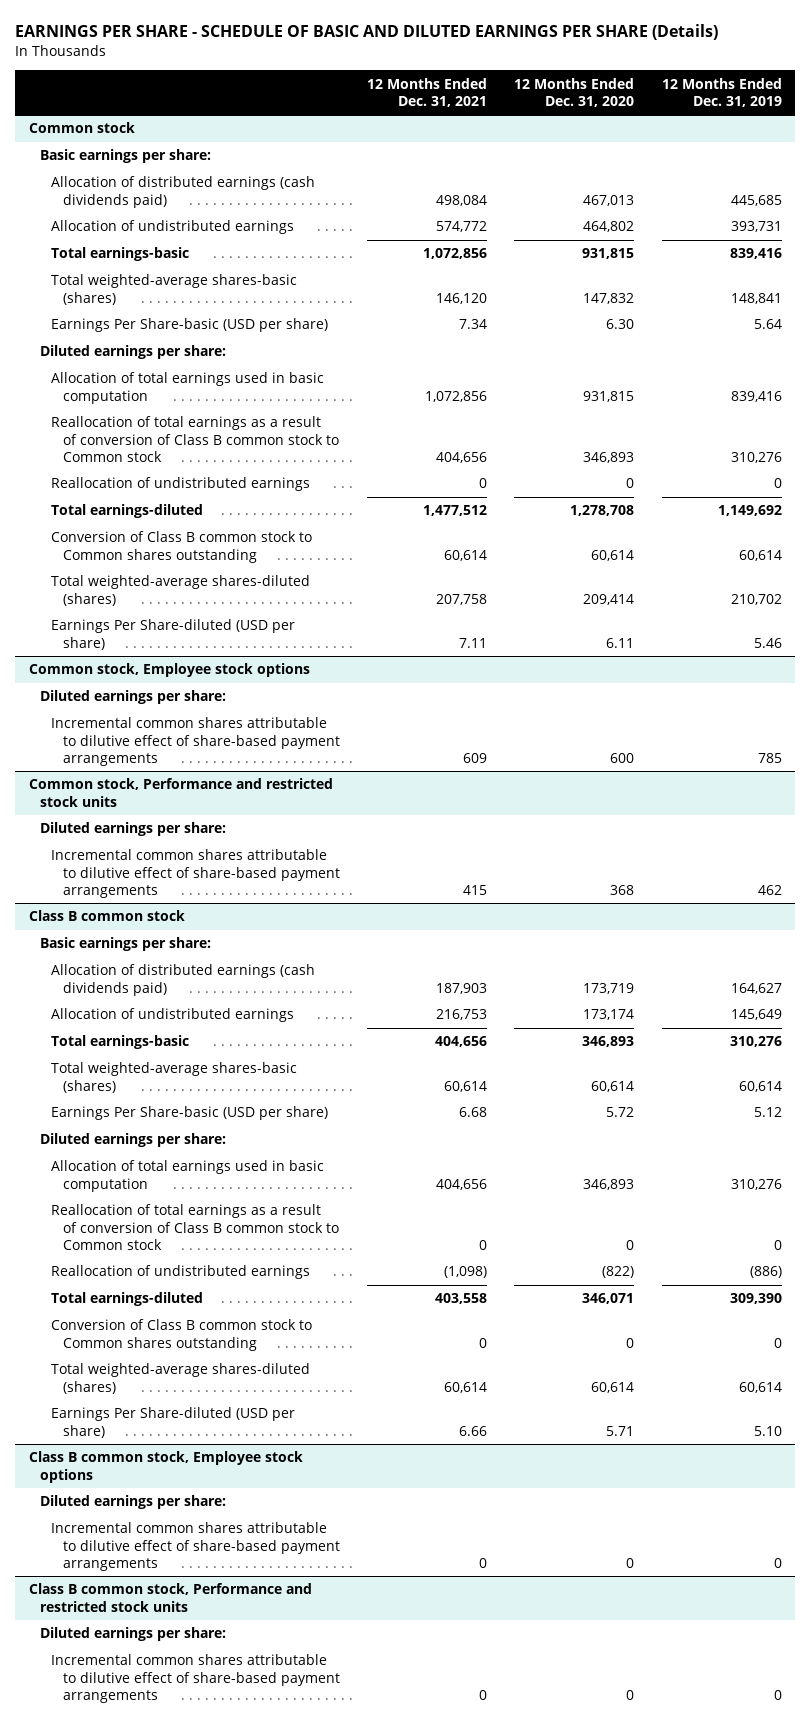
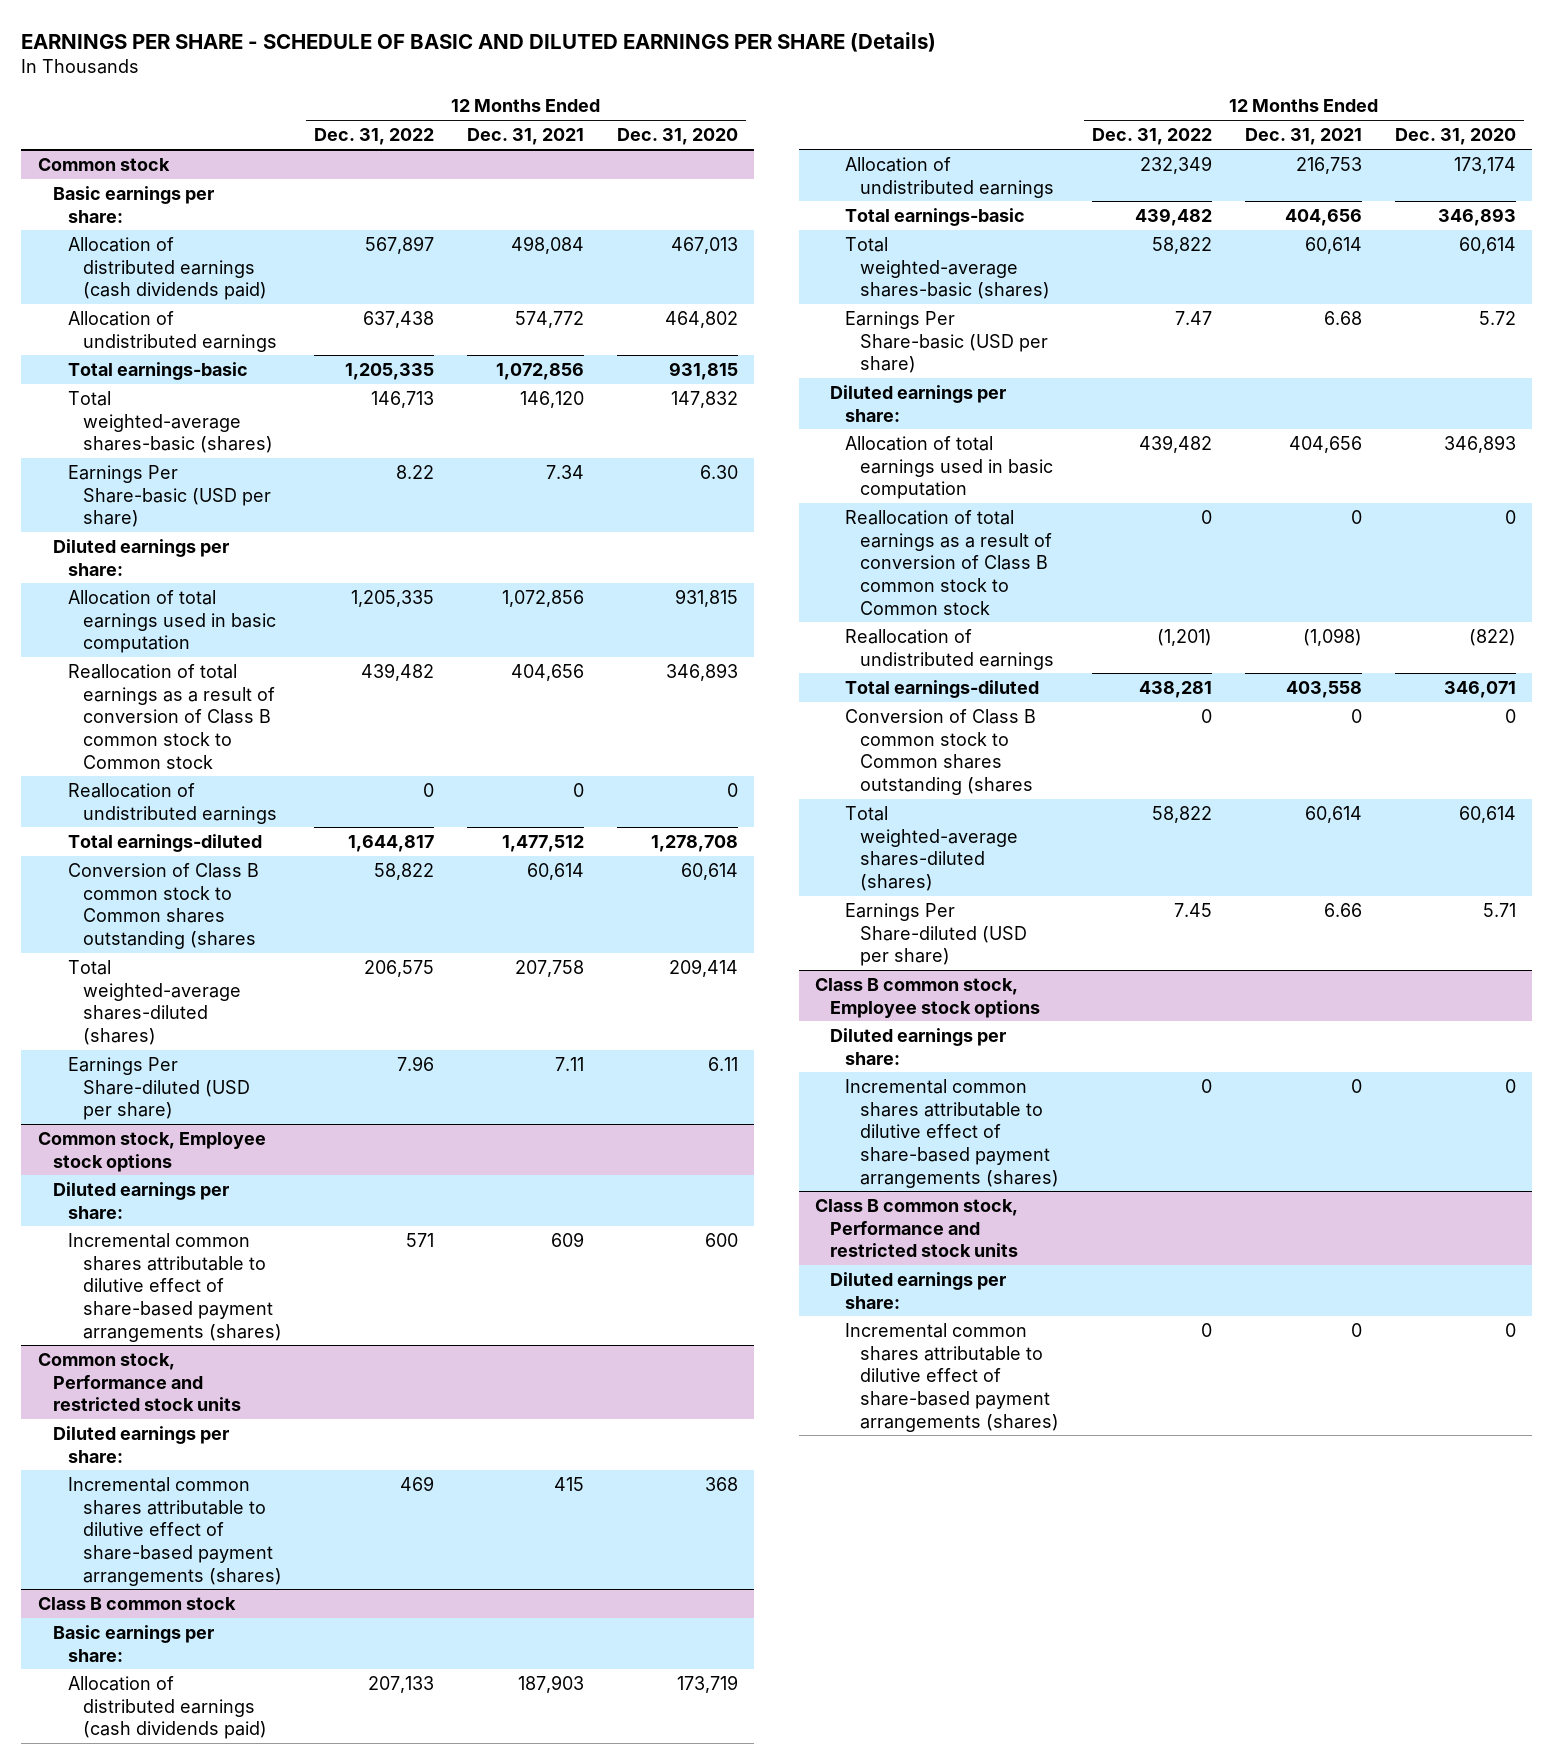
- | 12 Months Ended Dec. 31, 2021 | 12 Months Ended Dec. 31, 2020 | 12 Months Ended Dec. 31, 2019
+ | 12 Months Ended Dec. 31, 2022 | 12 Months Ended Dec. 31, 2021 | 12 Months Ended Dec. 31, 2020
@ Common stock
- Conversion of Class B common stock to Common shares outstanding | 60,614 | 60,614 | 60,614
+ Conversion of Class B common stock to Common shares outstanding (shares | 58,822 | 60,614 | 60,614
@ Common stock, Employee stock options
- Incremental common shares attributable to dilutive effect of share-based payment arrangements | 609 | 600 | 785
+ Incremental common shares attributable to dilutive effect of share-based payment arrangements (shares) | 571 | 609 | 600
@ Common stock, Performance and restricted stock units
- Incremental common shares attributable to dilutive effect of share-based payment arrangements | 415 | 368 | 462
+ Incremental common shares attributable to dilutive effect of share-based payment arrangements (shares) | 469 | 415 | 368
@ Class B common stock
- Conversion of Class B common stock to Common shares outstanding | 0 | 0 | 0
+ Conversion of Class B common stock to Common shares outstanding (shares | 0 | 0 | 0
@ Class B common stock, Employee stock options
- Incremental common shares attributable to dilutive effect of share-based payment arrangements | 0 | 0 | 0
+ Incremental common shares attributable to dilutive effect of share-based payment arrangements (shares) | 0 | 0 | 0
@ Class B common stock, Performance and restricted stock units
- Incremental common shares attributable to dilutive effect of share-based payment arrangements | 0 | 0 | 0
+ Incremental common shares attributable to dilutive effect of share-based payment arrangements (shares) | 0 | 0 | 0

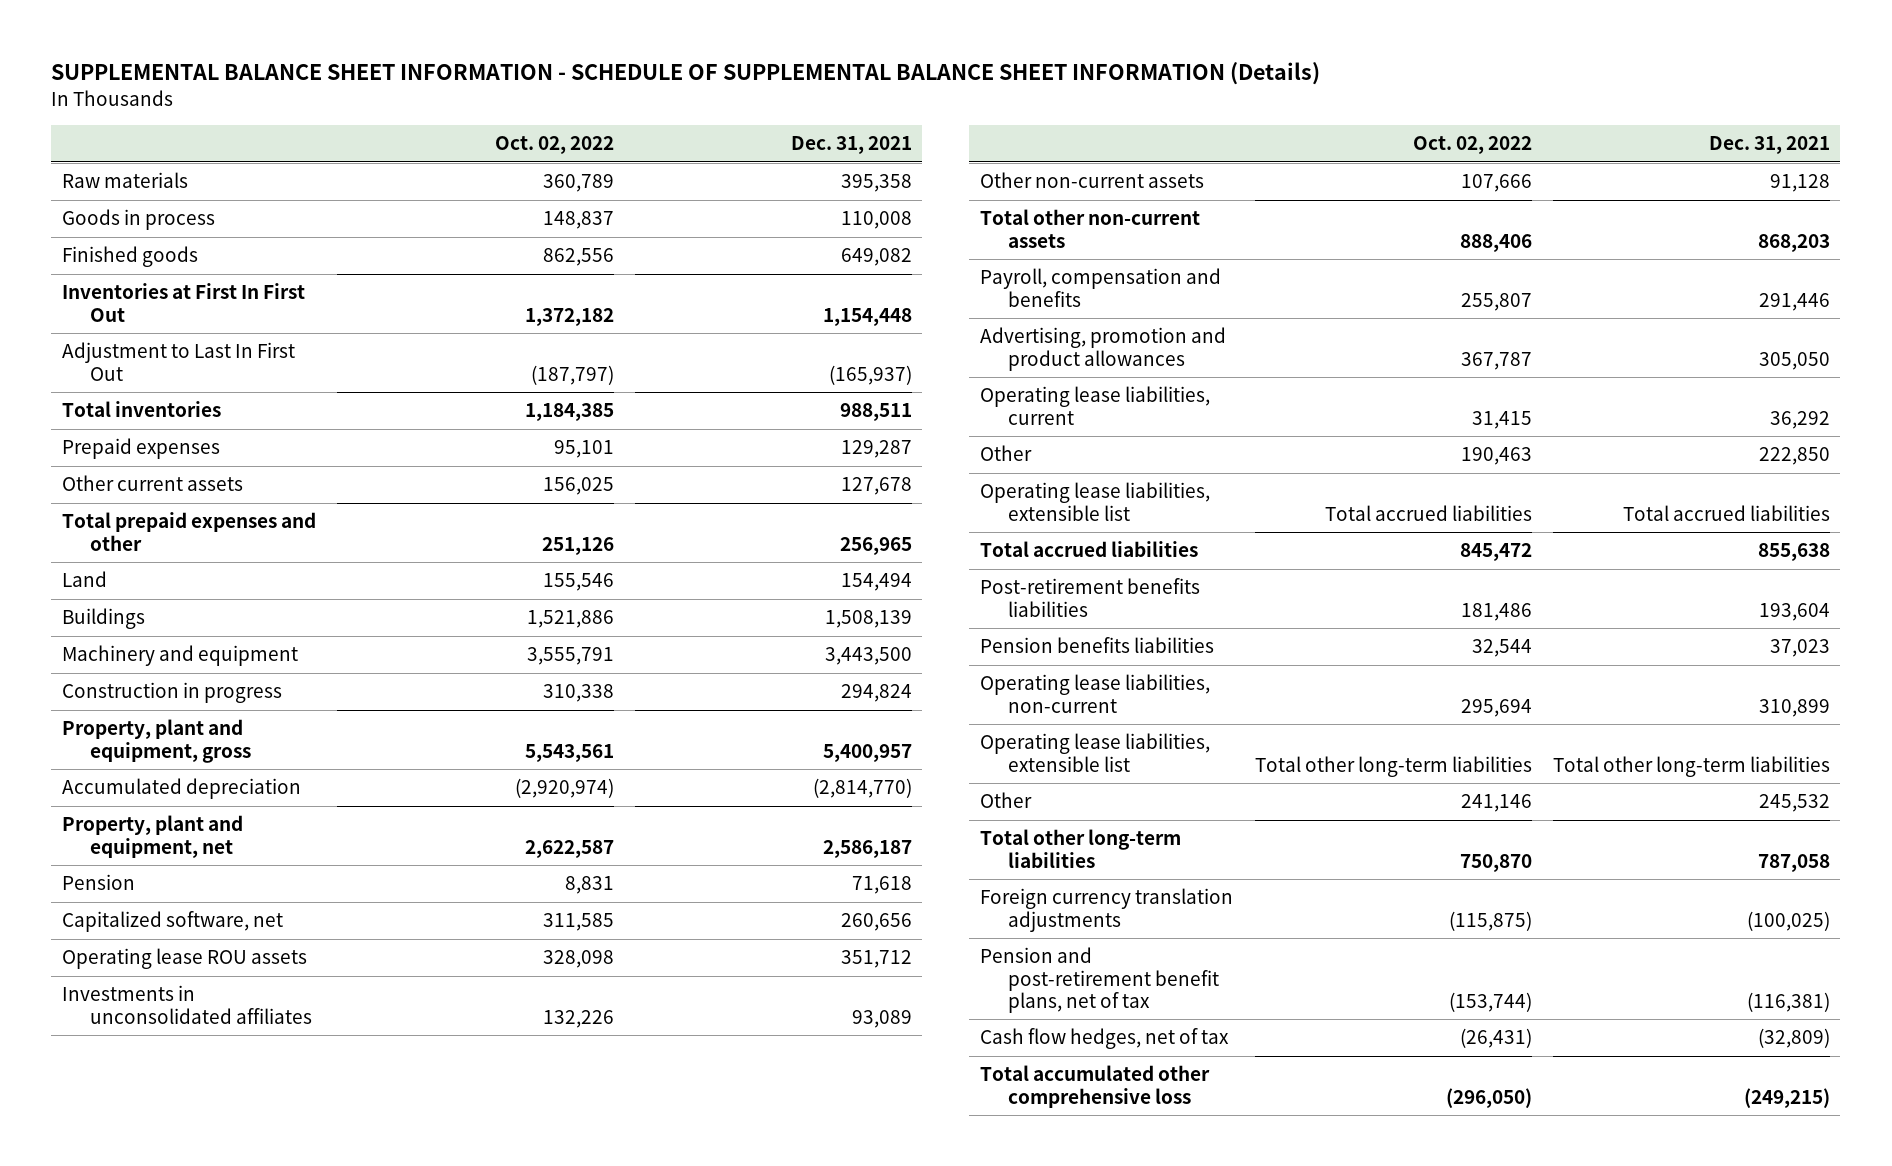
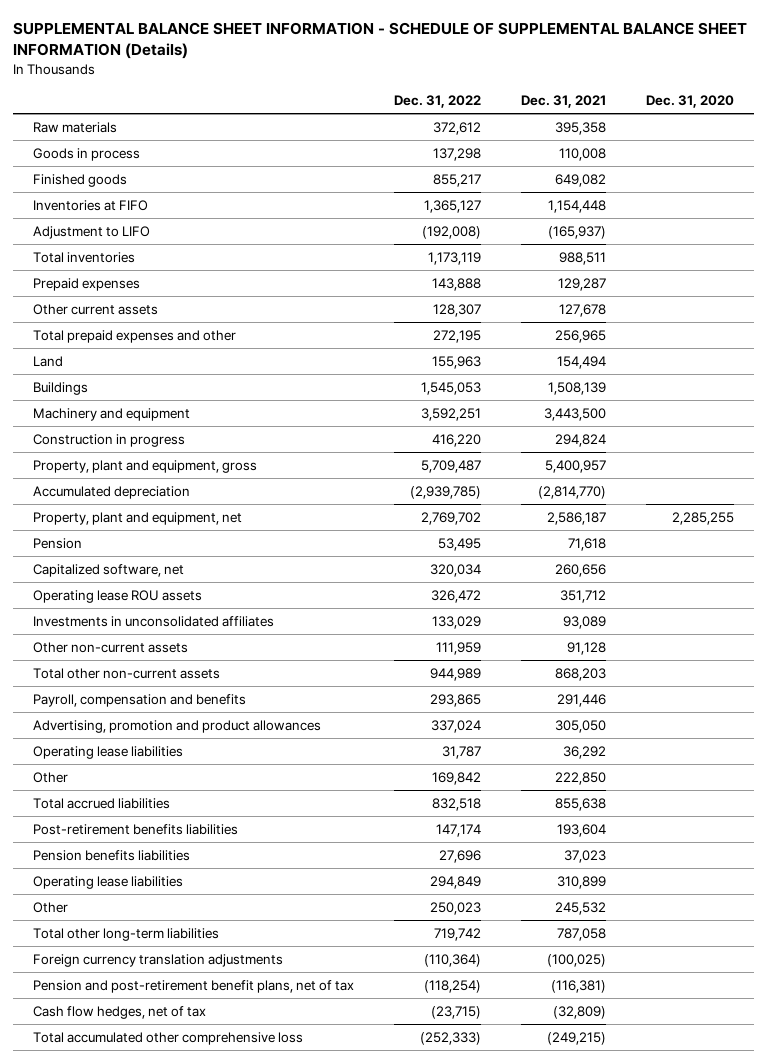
- | Oct. 02, 2022 | Dec. 31, 2021
+ | Dec. 31, 2022 | Dec. 31, 2021 | Dec. 31, 2020
- Inventories at First In First Out | 1,372,182 | 1,154,448
- Adjustment to Last In First Out | (187,797) | (165,937)
+ Inventories at FIFO | 1,365,127 | 1,154,448 |
+ Adjustment to LIFO | (192,008) | (165,937) |
- Operating lease liabilities, current | 31,415 | 36,292
+ Operating lease liabilities | 31,787 | 36,292 |
- Operating lease liabilities, extensible list | Total accrued liabilities | Total accrued liabilities
- Operating lease liabilities, non-current | 295,694 | 310,899
- Operating lease liabilities, extensible list | Total other long-term liabilities | Total other long-term liabilities
+ Operating lease liabilities | 294,849 | 310,899 |

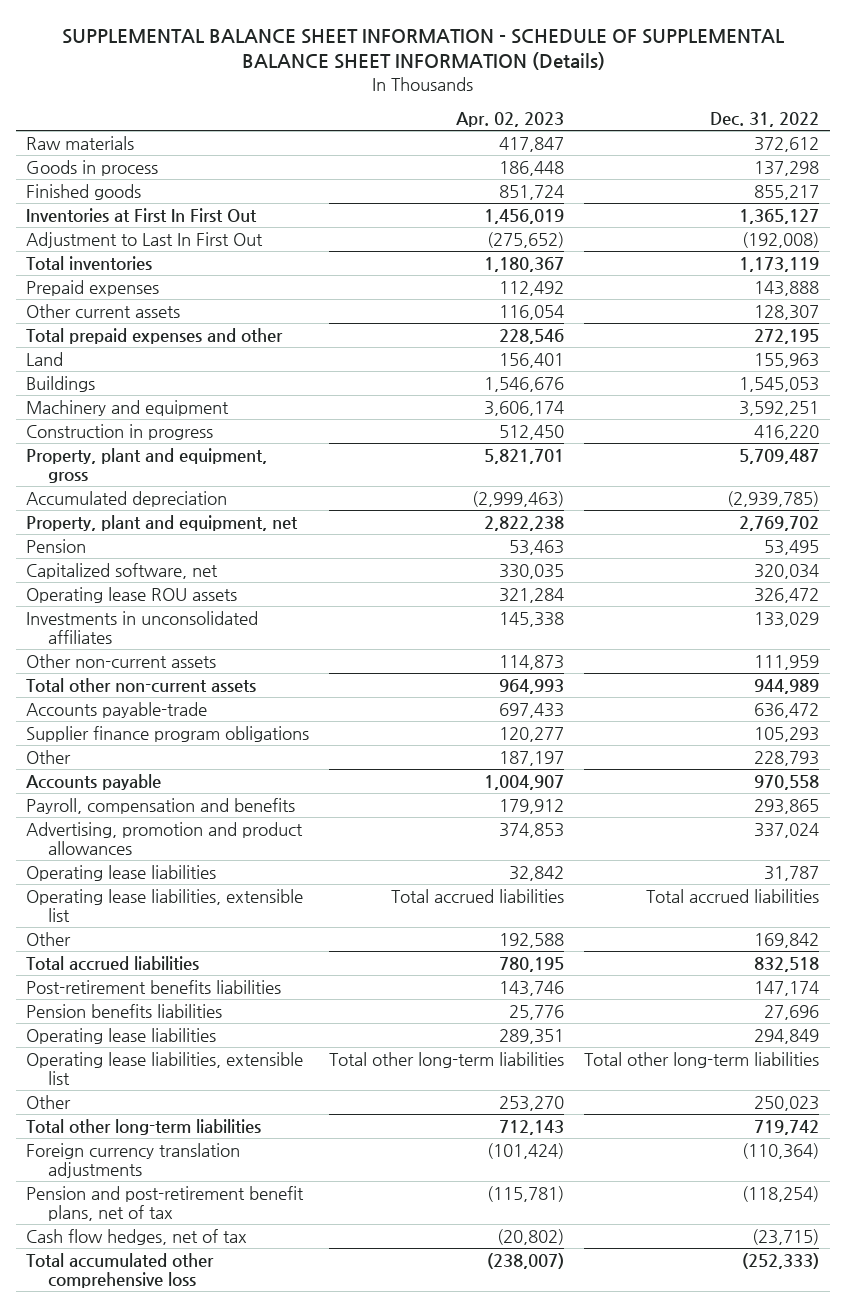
- | Dec. 31, 2022 | Dec. 31, 2021 | Dec. 31, 2020
+ | Apr. 02, 2023 | Dec. 31, 2022
- Inventories at FIFO | 1,365,127 | 1,154,448 |
- Adjustment to LIFO | (192,008) | (165,937) |
+ Inventories at First In First Out | 1,456,019 | 1,365,127
+ Adjustment to Last In First Out | (275,652) | (192,008)
+ Accounts payable-trade | 697,433 | 636,472
+ Supplier finance program obligations | 120,277 | 105,293
+ Other | 187,197 | 228,793
+ Accounts payable | 1,004,907 | 970,558
+ Operating lease liabilities, extensible list | Total accrued liabilities | Total accrued liabilities
+ Operating lease liabilities, extensible list | Total other long-term liabilities | Total other long-term liabilities

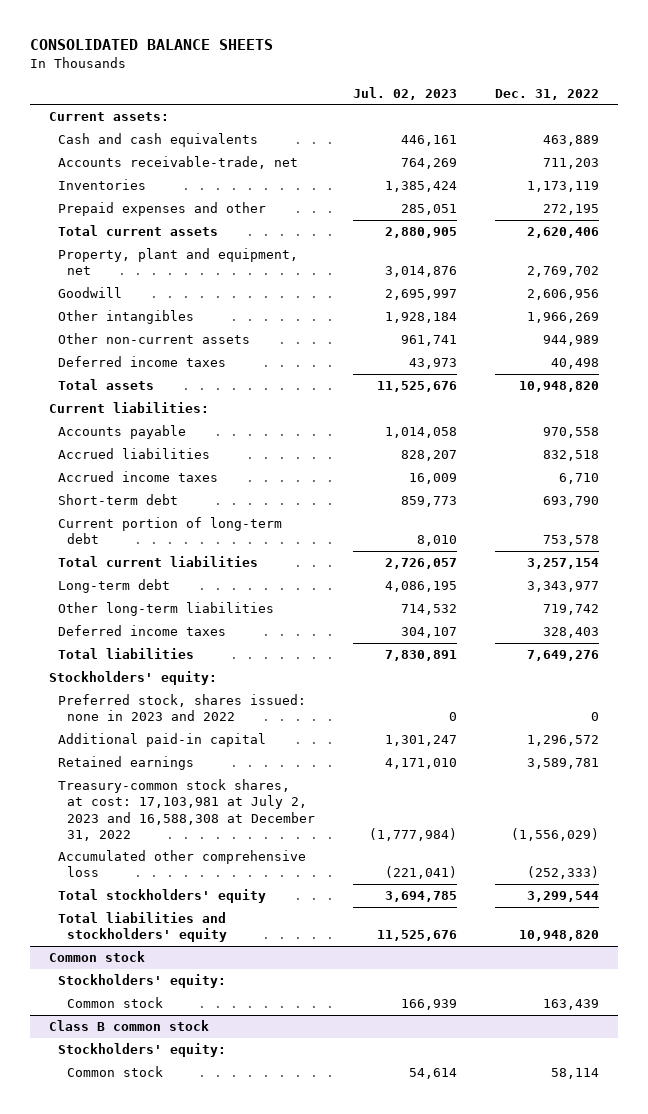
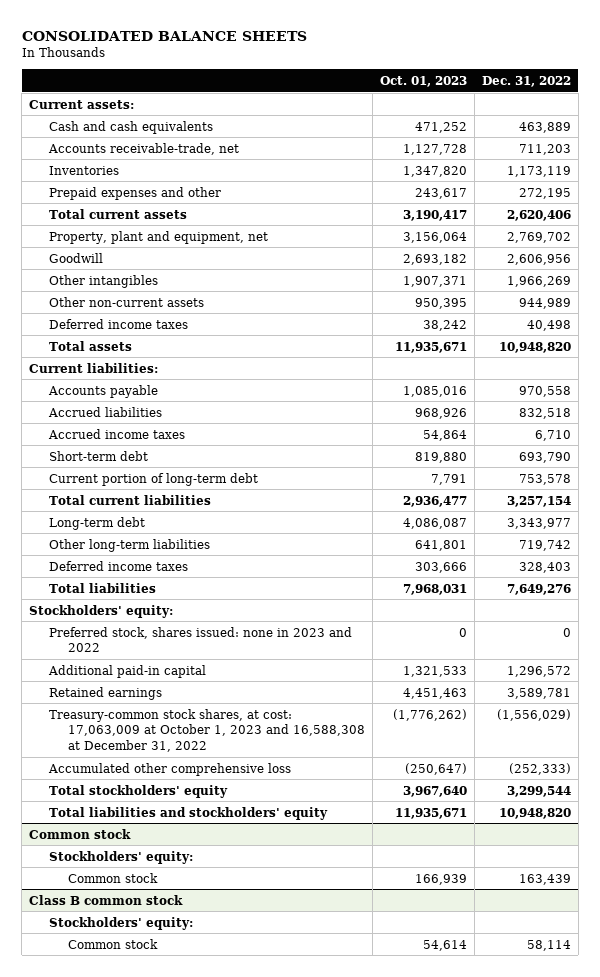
- | Jul. 02, 2023 | Dec. 31, 2022
+ | Oct. 01, 2023 | Dec. 31, 2022
- Treasury-common stock shares, at cost: 17,103,981 at July 2, 2023 and 16,588,308 at December 31, 2022 | (1,777,984) | (1,556,029)
+ Treasury-common stock shares, at cost: 17,063,009 at October 1, 2023 and 16,588,308 at December 31, 2022 | (1,776,262) | (1,556,029)

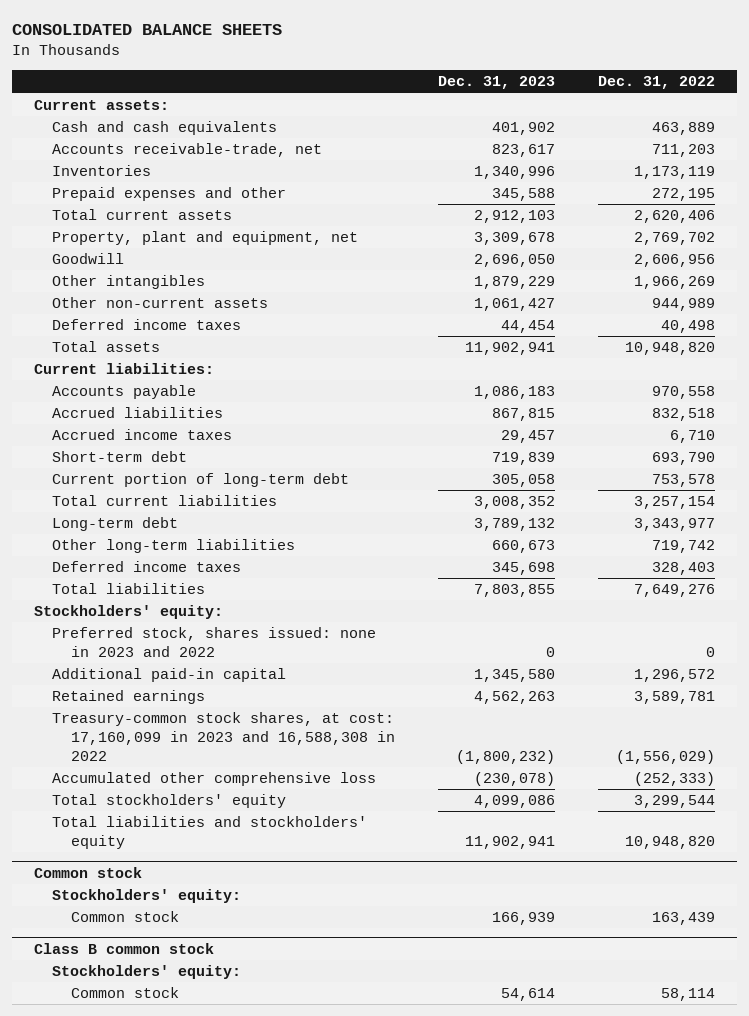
- | Oct. 01, 2023 | Dec. 31, 2022
+ | Dec. 31, 2023 | Dec. 31, 2022
- Treasury-common stock shares, at cost: 17,063,009 at October 1, 2023 and 16,588,308 at December 31, 2022 | (1,776,262) | (1,556,029)
+ Treasury-common stock shares, at cost: 17,160,099 in 2023 and 16,588,308 in 2022 | (1,800,232) | (1,556,029)

